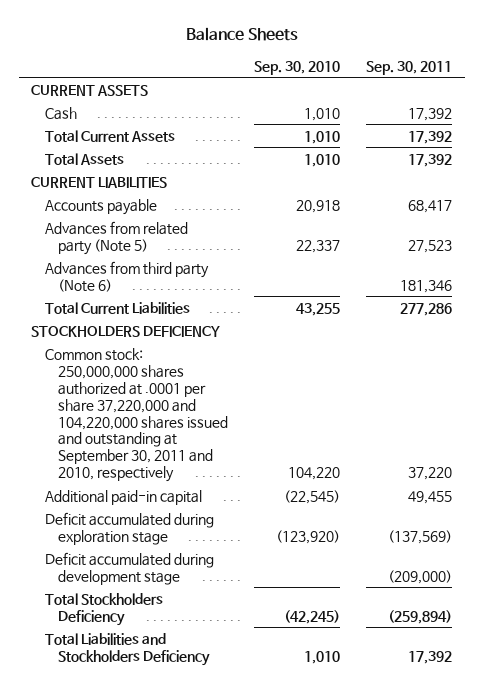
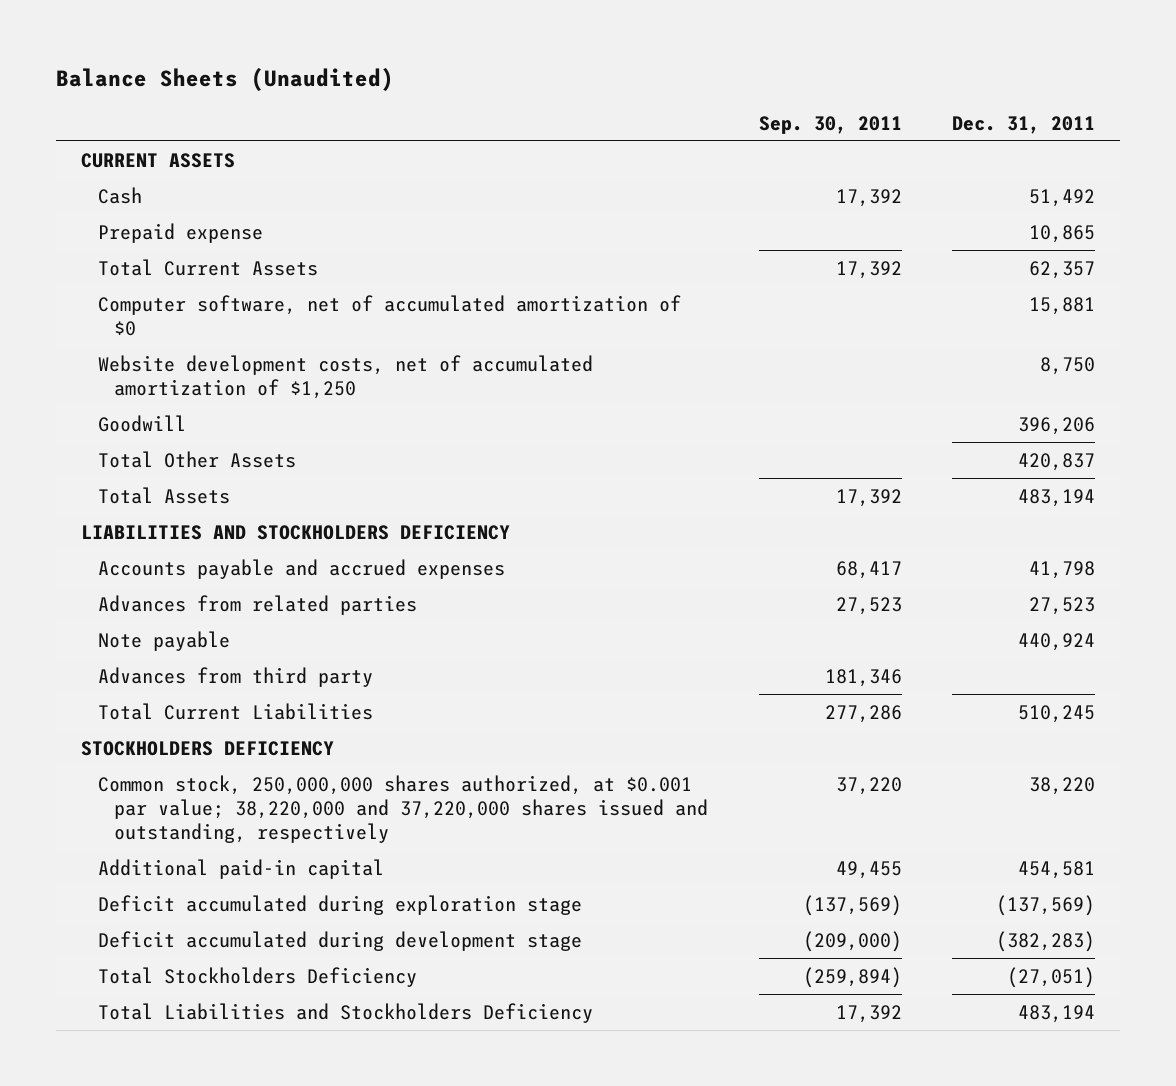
- Balance Sheets
+ Balance Sheets (Unaudited)
- | Sep. 30, 2010 | Sep. 30, 2011
+ | Sep. 30, 2011 | Dec. 31, 2011
+ Prepaid expense | | 10,865
+ Computer software, net of accumulated amortization of $0 | | 15,881
+ Website development costs, net of accumulated amortization of $1,250 | | 8,750
+ Goodwill | | 396,206
+ Total Other Assets | | 420,837
- CURRENT LIABILITIES
- Accounts payable | 20,918 | 68,417
- Advances from related party (Note 5) | 22,337 | 27,523
- Advances from third party (Note 6) | | 181,346
+ LIABILITIES AND STOCKHOLDERS DEFICIENCY
+ Accounts payable and accrued expenses | 68,417 | 41,798
+ Advances from related parties | 27,523 | 27,523
+ Note payable | | 440,924
+ Advances from third party | 181,346 |
- Common stock: 250,000,000 shares authorized at .0001 per share 37,220,000 and 104,220,000 shares issued and outstanding at September 30, 2011 and 2010, respectively | 104,220 | 37,220
+ Common stock, 250,000,000 shares authorized, at $0.001 par value; 38,220,000 and 37,220,000 shares issued and outstanding, respectively | 37,220 | 38,220

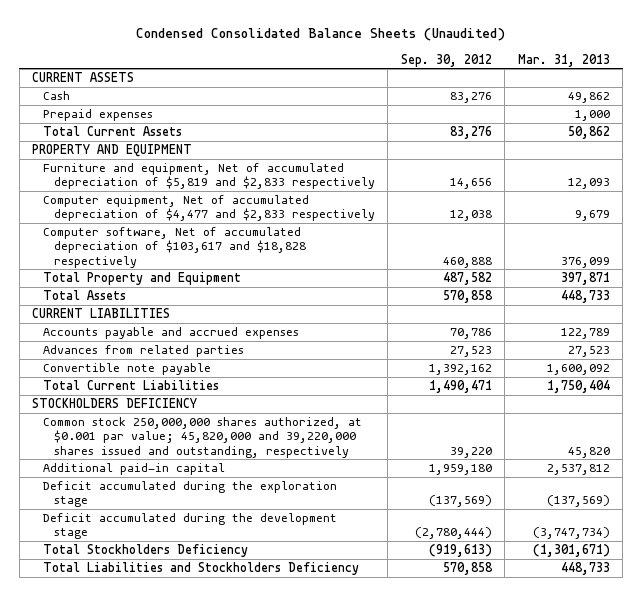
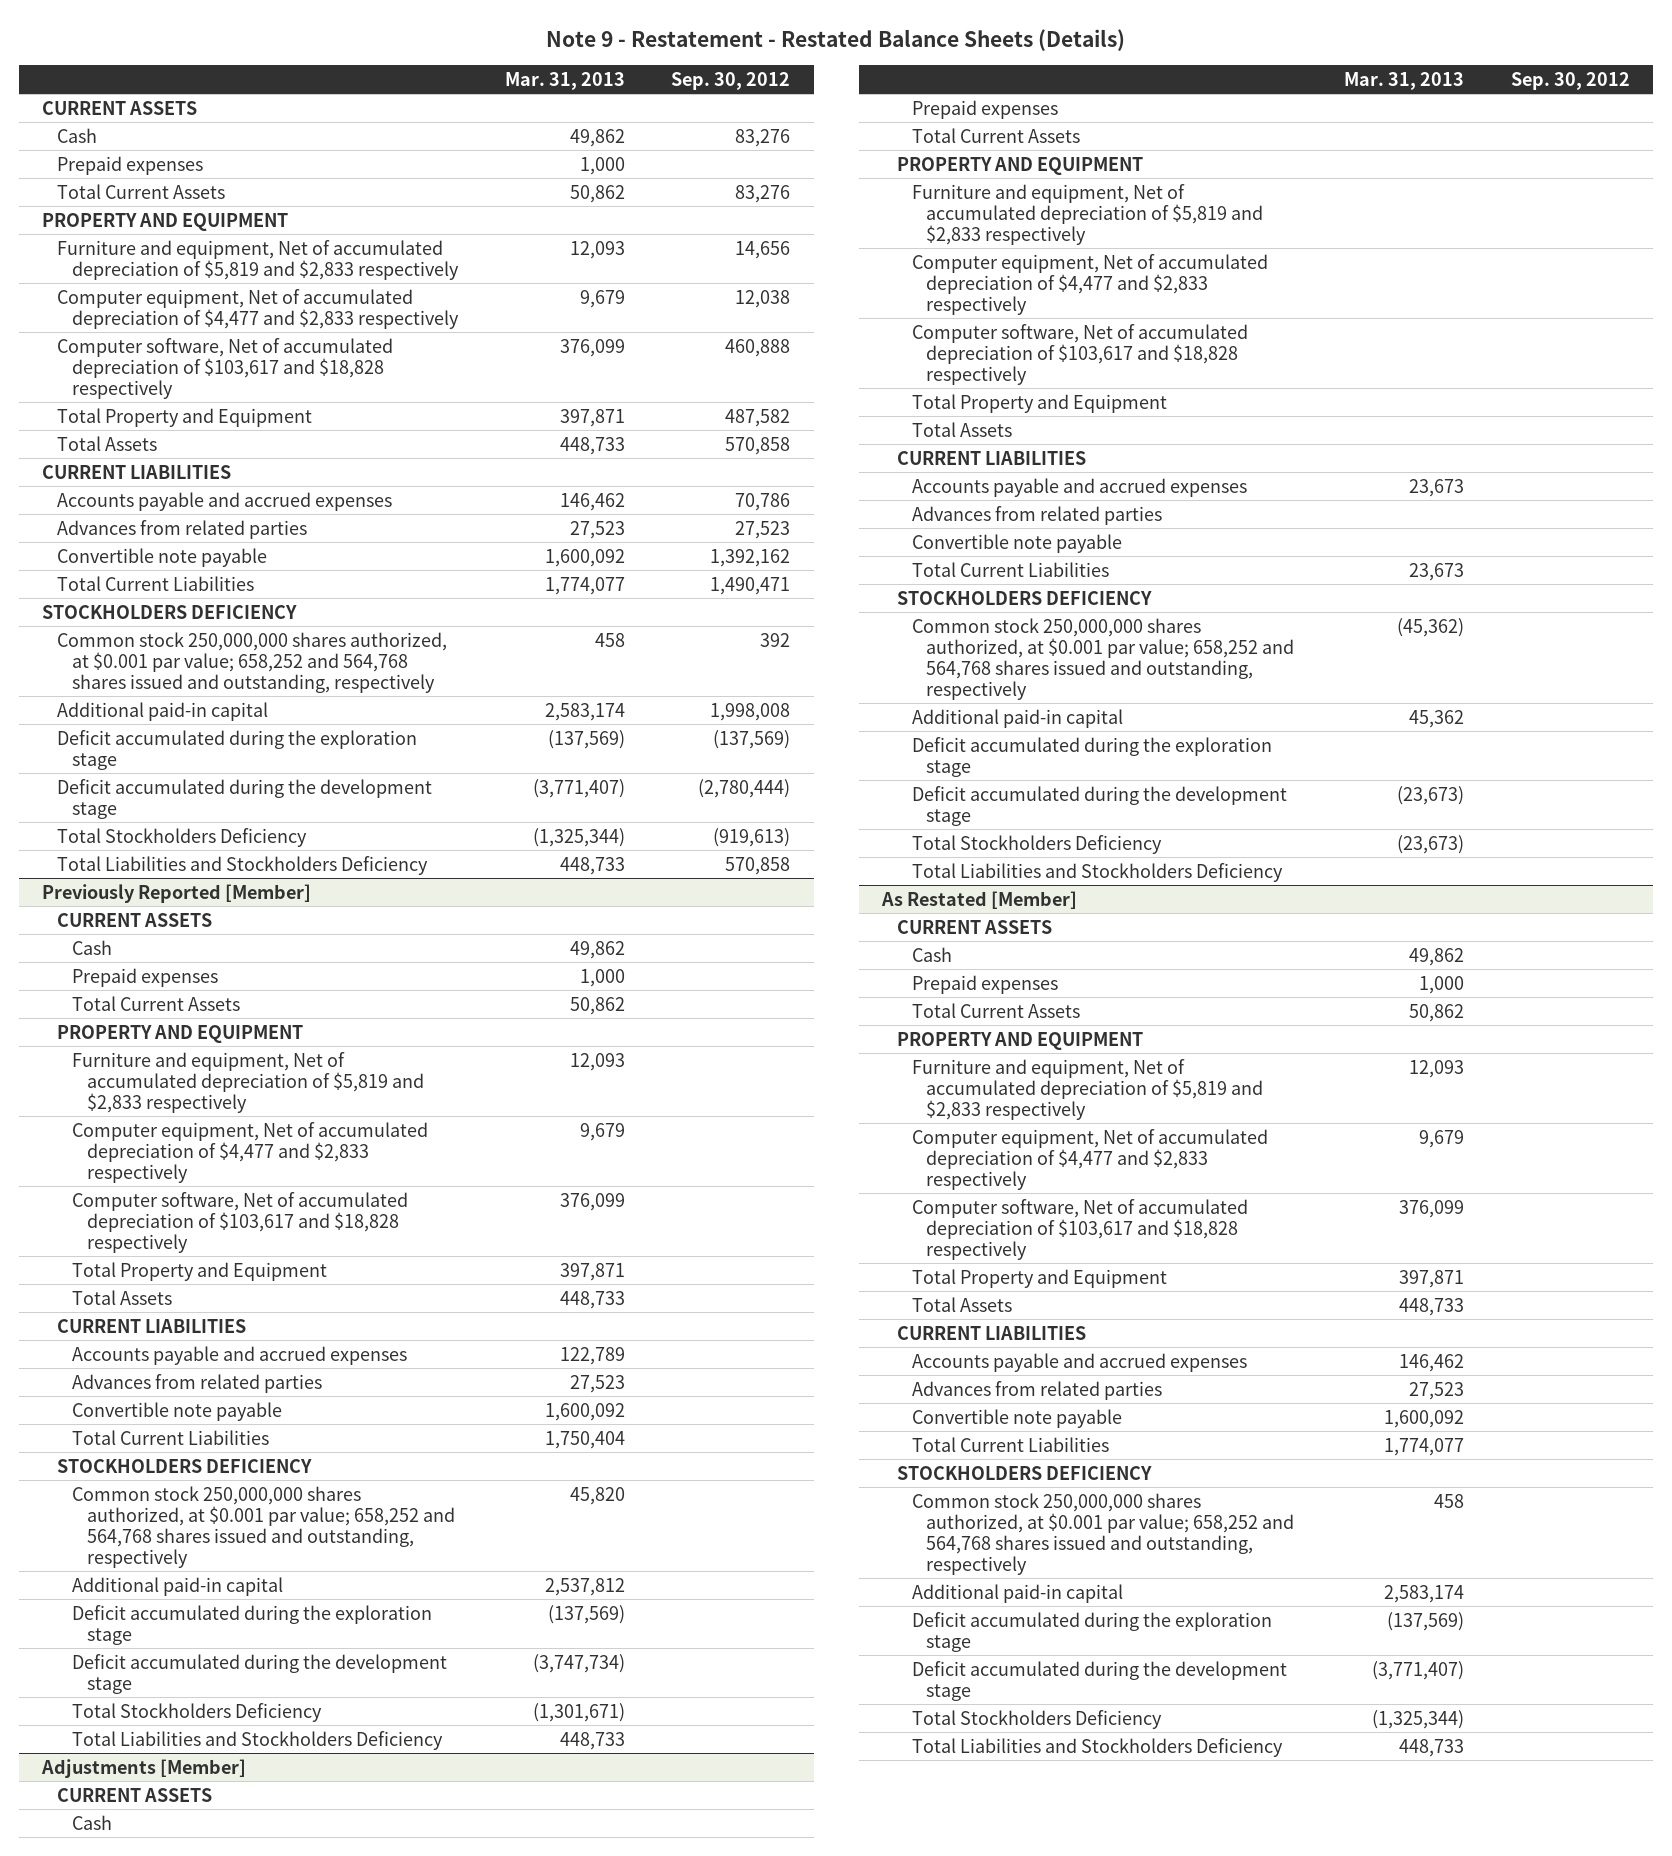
- Condensed Consolidated Balance Sheets (Unaudited)
+ Note 9 - Restatement - Restated Balance Sheets (Details)
- | Sep. 30, 2012 | Mar. 31, 2013
+ | Mar. 31, 2013 | Sep. 30, 2012
- Accounts payable and accrued expenses | 70,786 | 122,789
+ Accounts payable and accrued expenses | 146,462 | 70,786
- Total Current Liabilities | 1,490,471 | 1,750,404
+ Total Current Liabilities | 1,774,077 | 1,490,471
- Common stock 250,000,000 shares authorized, at $0.001 par value; 45,820,000 and 39,220,000 shares issued and outstanding, respectively | 39,220 | 45,820
- Additional paid-in capital | 1,959,180 | 2,537,812
+ Common stock 250,000,000 shares authorized, at $0.001 par value; 658,252 and 564,768 shares issued and outstanding, respectively | 458 | 392
+ Additional paid-in capital | 2,583,174 | 1,998,008
- Deficit accumulated during the development stage | (2,780,444) | (3,747,734)
- Total Stockholders Deficiency | (919,613) | (1,301,671)
+ Deficit accumulated during the development stage | (3,771,407) | (2,780,444)
+ Total Stockholders Deficiency | (1,325,344) | (919,613)
+ Previously Reported [Member]
+ CURRENT ASSETS
+ Cash | 49,862 |
+ Prepaid expenses | 1,000 |
+ Total Current Assets | 50,862 |
+ PROPERTY AND EQUIPMENT
+ Furniture and equipment, Net of accumulated depreciation of $5,819 and $2,833 respectively | 12,093 |
+ Computer equipment, Net of accumulated depreciation of $4,477 and $2,833 respectively | 9,679 |
+ Computer software, Net of accumulated depreciation of $103,617 and $18,828 respectively | 376,099 |
+ Total Property and Equipment | 397,871 |
+ Total Assets | 448,733 |
+ CURRENT LIABILITIES
+ Accounts payable and accrued expenses | 122,789 |
+ Advances from related parties | 27,523 |
+ Convertible note payable | 1,600,092 |
+ Total Current Liabilities | 1,750,404 |
+ STOCKHOLDERS DEFICIENCY
+ Common stock 250,000,000 shares authorized, at $0.001 par value; 658,252 and 564,768 shares issued and outstanding, respectively | 45,820 |
+ Additional paid-in capital | 2,537,812 |
+ Deficit accumulated during the exploration stage | (137,569) |
+ Deficit accumulated during the development stage | (3,747,734) |
+ Total Stockholders Deficiency | (1,301,671) |
+ Total Liabilities and Stockholders Deficiency | 448,733 |
+ Adjustments [Member]
+ CURRENT ASSETS
+ Cash
+ Prepaid expenses
+ Total Current Assets
+ PROPERTY AND EQUIPMENT
+ Furniture and equipment, Net of accumulated depreciation of $5,819 and $2,833 respectively
+ Computer equipment, Net of accumulated depreciation of $4,477 and $2,833 respectively
+ Computer software, Net of accumulated depreciation of $103,617 and $18,828 respectively
+ Total Property and Equipment
+ Total Assets
+ CURRENT LIABILITIES
+ Accounts payable and accrued expenses | 23,673 |
+ Advances from related parties
+ Convertible note payable
+ Total Current Liabilities | 23,673 |
+ STOCKHOLDERS DEFICIENCY
+ Common stock 250,000,000 shares authorized, at $0.001 par value; 658,252 and 564,768 shares issued and outstanding, respectively | (45,362) |
+ Additional paid-in capital | 45,362 |
+ Deficit accumulated during the exploration stage
+ Deficit accumulated during the development stage | (23,673) |
+ Total Stockholders Deficiency | (23,673) |
+ Total Liabilities and Stockholders Deficiency
+ As Restated [Member]
+ CURRENT ASSETS
+ Cash | 49,862 |
+ Prepaid expenses | 1,000 |
+ Total Current Assets | 50,862 |
+ PROPERTY AND EQUIPMENT
+ Furniture and equipment, Net of accumulated depreciation of $5,819 and $2,833 respectively | 12,093 |
+ Computer equipment, Net of accumulated depreciation of $4,477 and $2,833 respectively | 9,679 |
+ Computer software, Net of accumulated depreciation of $103,617 and $18,828 respectively | 376,099 |
+ Total Property and Equipment | 397,871 |
+ Total Assets | 448,733 |
+ CURRENT LIABILITIES
+ Accounts payable and accrued expenses | 146,462 |
+ Advances from related parties | 27,523 |
+ Convertible note payable | 1,600,092 |
+ Total Current Liabilities | 1,774,077 |
+ STOCKHOLDERS DEFICIENCY
+ Common stock 250,000,000 shares authorized, at $0.001 par value; 658,252 and 564,768 shares issued and outstanding, respectively | 458 |
+ Additional paid-in capital | 2,583,174 |
+ Deficit accumulated during the exploration stage | (137,569) |
+ Deficit accumulated during the development stage | (3,771,407) |
+ Total Stockholders Deficiency | (1,325,344) |
+ Total Liabilities and Stockholders Deficiency | 448,733 |

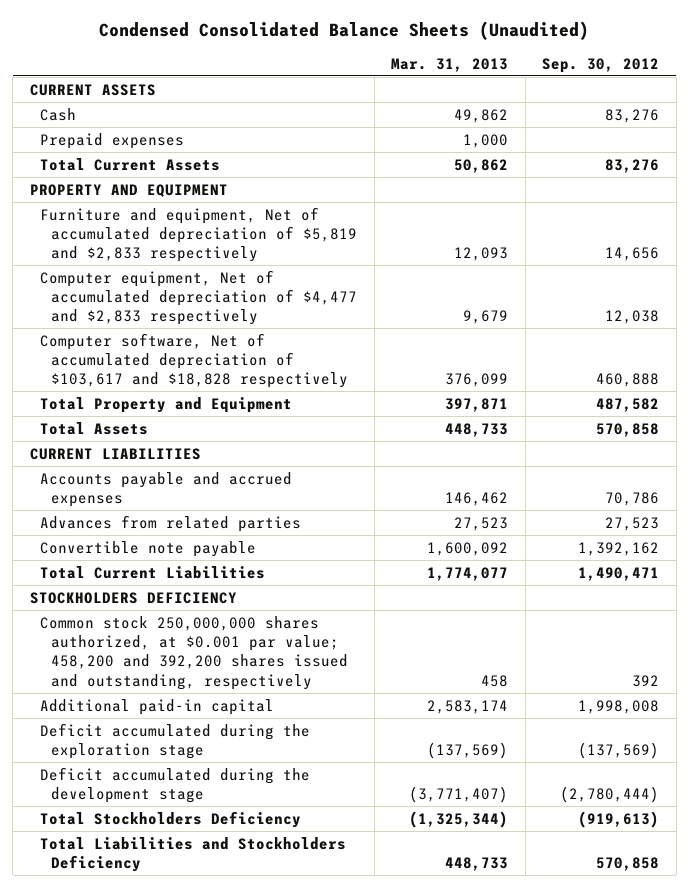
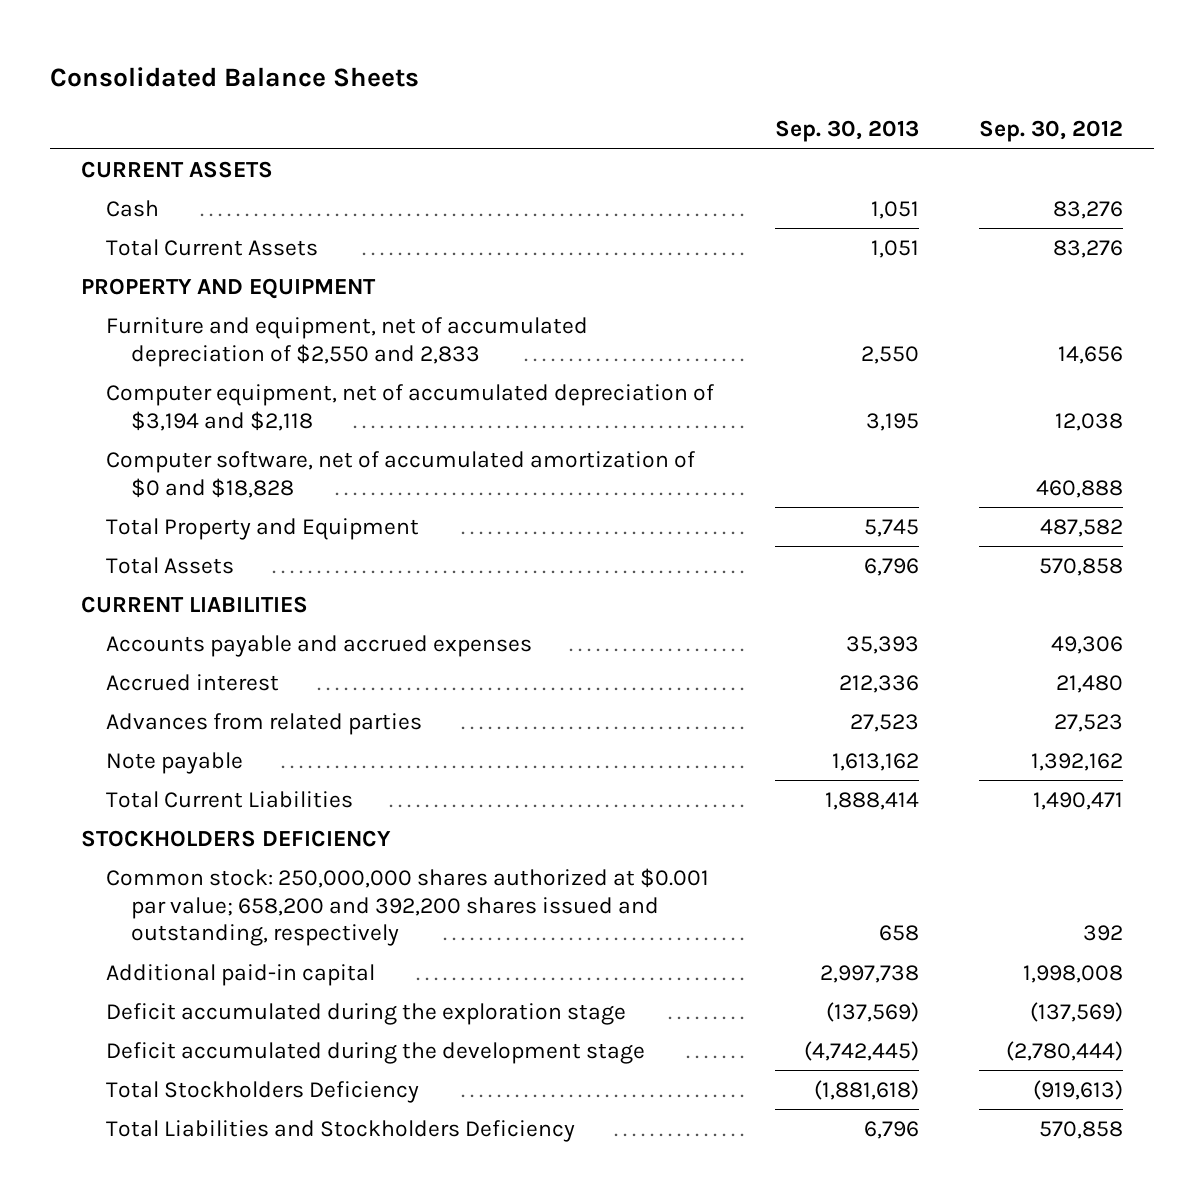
- Condensed Consolidated Balance Sheets (Unaudited)
+ Consolidated Balance Sheets
- | Mar. 31, 2013 | Sep. 30, 2012
+ | Sep. 30, 2013 | Sep. 30, 2012
- Prepaid expenses | 1,000 |
- Furniture and equipment, Net of accumulated depreciation of $5,819 and $2,833 respectively | 12,093 | 14,656
- Computer equipment, Net of accumulated depreciation of $4,477 and $2,833 respectively | 9,679 | 12,038
- Computer software, Net of accumulated depreciation of $103,617 and $18,828 respectively | 376,099 | 460,888
+ Furniture and equipment, net of accumulated depreciation of $2,550 and 2,833 | 2,550 | 14,656
+ Computer equipment, net of accumulated depreciation of $3,194 and $2,118 | 3,195 | 12,038
+ Computer software, net of accumulated amortization of $0 and $18,828 | | 460,888
- Accounts payable and accrued expenses | 146,462 | 70,786
+ Accounts payable and accrued expenses | 35,393 | 49,306
+ Accrued interest | 212,336 | 21,480
- Convertible note payable | 1,600,092 | 1,392,162
+ Note payable | 1,613,162 | 1,392,162
- Common stock 250,000,000 shares authorized, at $0.001 par value; 458,200 and 392,200 shares issued and outstanding, respectively | 458 | 392
+ Common stock: 250,000,000 shares authorized at $0.001 par value; 658,200 and 392,200 shares issued and outstanding, respectively | 658 | 392

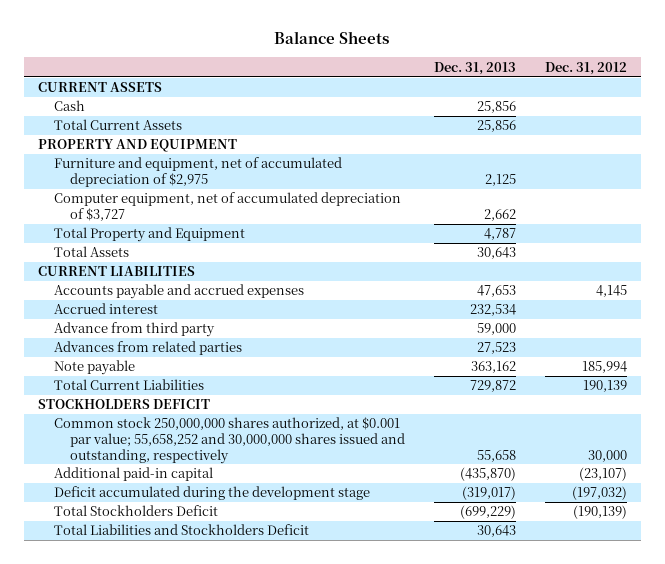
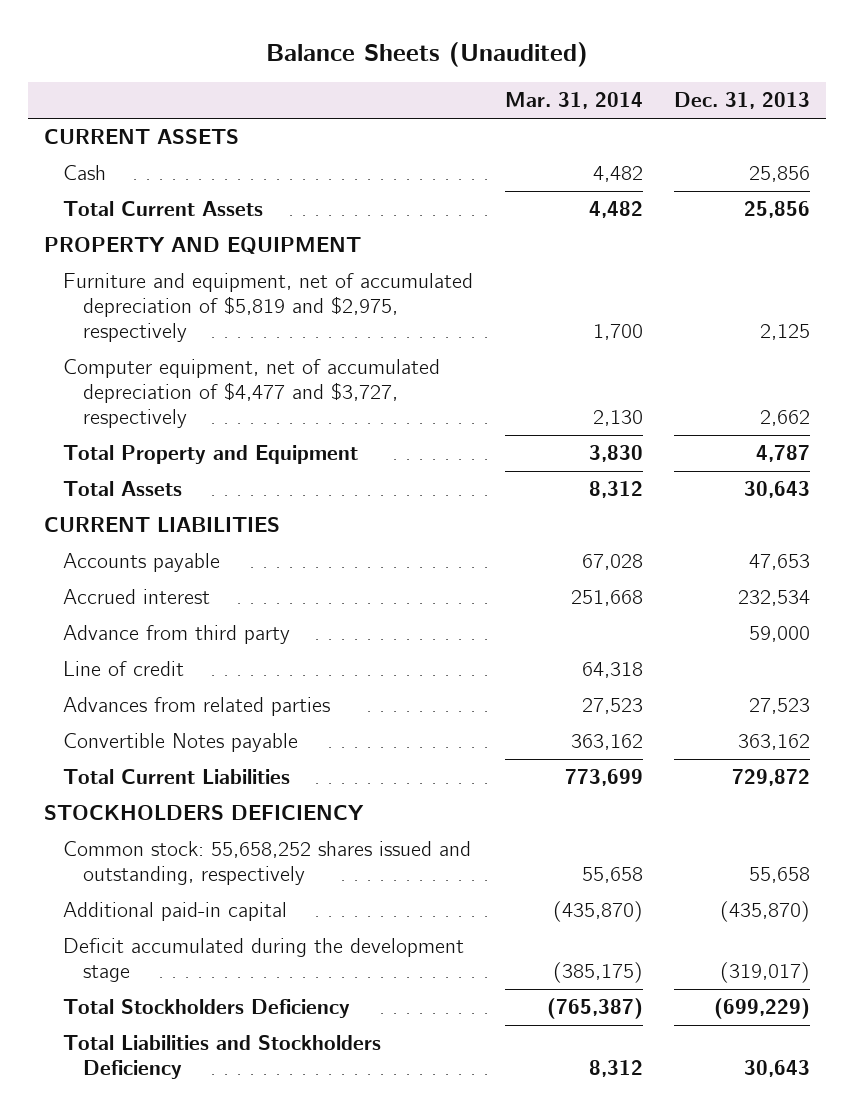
- Balance Sheets
+ Balance Sheets (Unaudited)
- | Dec. 31, 2013 | Dec. 31, 2012
+ | Mar. 31, 2014 | Dec. 31, 2013
- Furniture and equipment, net of accumulated depreciation of $2,975 | 2,125 |
- Computer equipment, net of accumulated depreciation of $3,727 | 2,662 |
+ Furniture and equipment, net of accumulated depreciation of $5,819 and $2,975, respectively | 1,700 | 2,125
+ Computer equipment, net of accumulated depreciation of $4,477 and $3,727, respectively | 2,130 | 2,662
- Accounts payable and accrued expenses | 47,653 | 4,145
+ Accounts payable | 67,028 | 47,653
+ Line of credit | 64,318 |
- Note payable | 363,162 | 185,994
+ Convertible Notes payable | 363,162 | 363,162
- STOCKHOLDERS DEFICIT
- Common stock 250,000,000 shares authorized, at $0.001 par value; 55,658,252 and 30,000,000 shares issued and outstanding, respectively | 55,658 | 30,000
+ STOCKHOLDERS DEFICIENCY
+ Common stock: 55,658,252 shares issued and outstanding, respectively | 55,658 | 55,658
- Total Stockholders Deficit | (699,229) | (190,139)
- Total Liabilities and Stockholders Deficit | 30,643 |
+ Total Stockholders Deficiency | (765,387) | (699,229)
+ Total Liabilities and Stockholders Deficiency | 8,312 | 30,643

